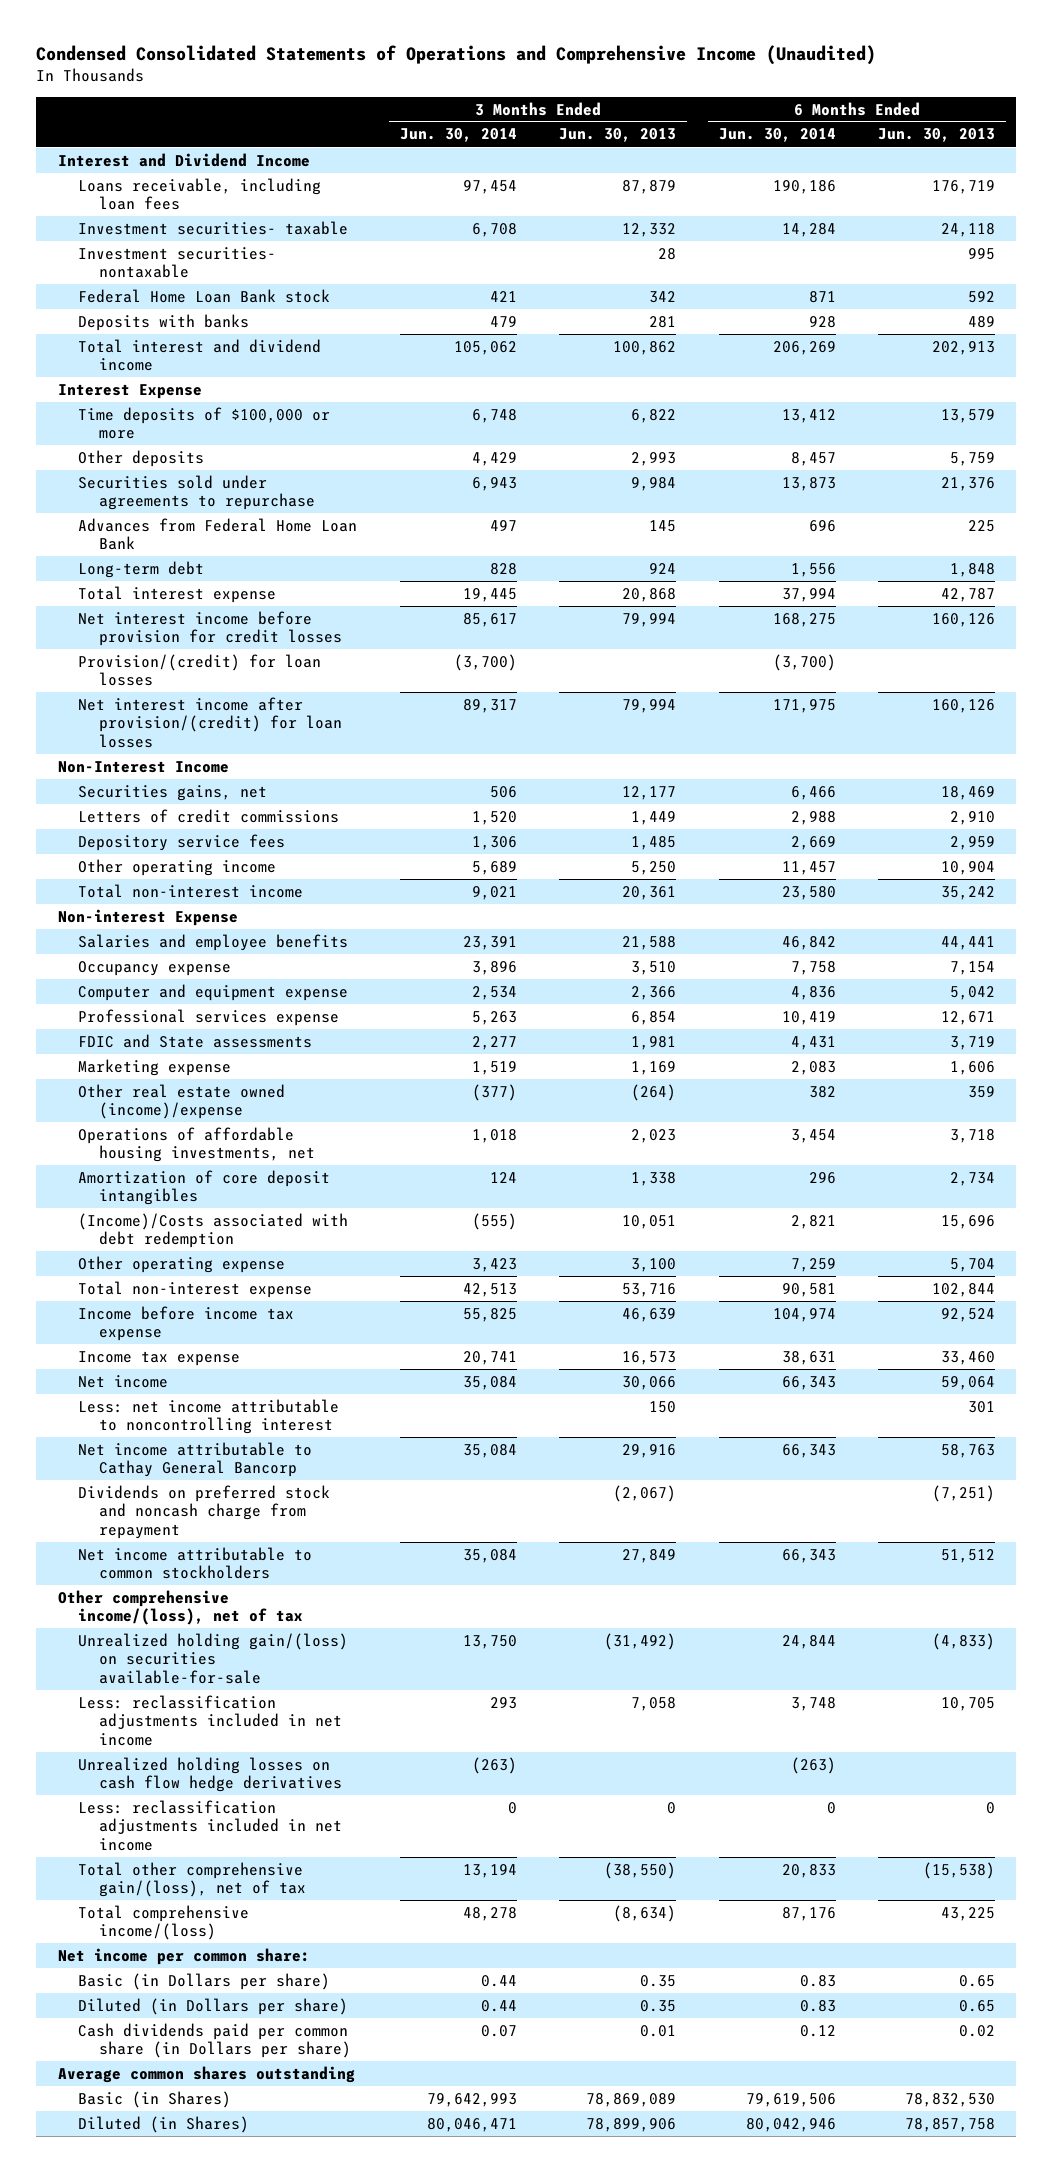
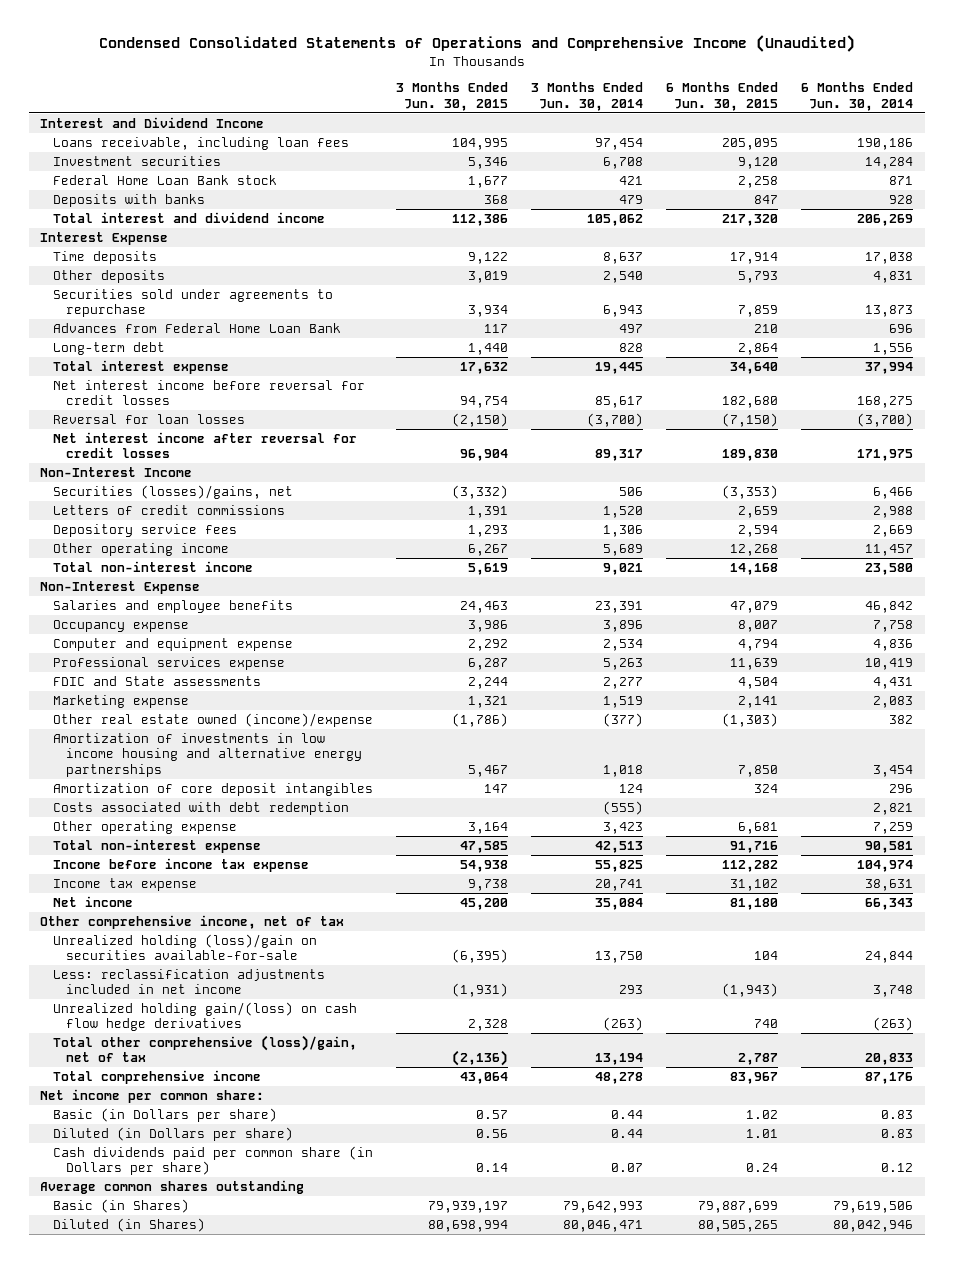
- | 3 Months Ended Jun. 30, 2014 | 3 Months Ended Jun. 30, 2013 | 6 Months Ended Jun. 30, 2014 | 6 Months Ended Jun. 30, 2013
+ | 3 Months Ended Jun. 30, 2015 | 3 Months Ended Jun. 30, 2014 | 6 Months Ended Jun. 30, 2015 | 6 Months Ended Jun. 30, 2014
- Investment securities- taxable | 6,708 | 12,332 | 14,284 | 24,118
- Investment securities- nontaxable | | 28 | | 995
+ Investment securities | 5,346 | 6,708 | 9,120 | 14,284
- Time deposits of $100,000 or more | 6,748 | 6,822 | 13,412 | 13,579
- Other deposits | 4,429 | 2,993 | 8,457 | 5,759
+ Time deposits | 9,122 | 8,637 | 17,914 | 17,038
+ Other deposits | 3,019 | 2,540 | 5,793 | 4,831
- Net interest income before provision for credit losses | 85,617 | 79,994 | 168,275 | 160,126
- Provision/(credit) for loan losses | (3,700) | | (3,700) |
- Net interest income after provision/(credit) for loan losses | 89,317 | 79,994 | 171,975 | 160,126
+ Net interest income before reversal for credit losses | 94,754 | 85,617 | 182,680 | 168,275
+ Reversal for loan losses | (2,150) | (3,700) | (7,150) | (3,700)
+ Net interest income after reversal for credit losses | 96,904 | 89,317 | 189,830 | 171,975
- Securities gains, net | 506 | 12,177 | 6,466 | 18,469
+ Securities (losses)/gains, net | (3,332) | 506 | (3,353) | 6,466
- Non-interest Expense
+ Non-Interest Expense
- Operations of affordable housing investments, net | 1,018 | 2,023 | 3,454 | 3,718
+ Amortization of investments in low income housing and alternative energy partnerships | 5,467 | 1,018 | 7,850 | 3,454
- (Income)/Costs associated with debt redemption | (555) | 10,051 | 2,821 | 15,696
+ Costs associated with debt redemption | | (555) | | 2,821
- Less: net income attributable to noncontrolling interest | | 150 | | 301
- Net income attributable to Cathay General Bancorp | 35,084 | 29,916 | 66,343 | 58,763
- Dividends on preferred stock and noncash charge from repayment | | (2,067) | | (7,251)
- Net income attributable to common stockholders | 35,084 | 27,849 | 66,343 | 51,512
- Other comprehensive income/(loss), net of tax
- Unrealized holding gain/(loss) on securities available-for-sale | 13,750 | (31,492) | 24,844 | (4,833)
+ Other comprehensive income, net of tax
+ Unrealized holding (loss)/gain on securities available-for-sale | (6,395) | 13,750 | 104 | 24,844
- Unrealized holding losses on cash flow hedge derivatives | (263) | | (263) |
- Less: reclassification adjustments included in net income | 0 | 0 | 0 | 0
- Total other comprehensive gain/(loss), net of tax | 13,194 | (38,550) | 20,833 | (15,538)
- Total comprehensive income/(loss) | 48,278 | (8,634) | 87,176 | 43,225
+ Unrealized holding gain/(loss) on cash flow hedge derivatives | 2,328 | (263) | 740 | (263)
+ Total other comprehensive (loss)/gain, net of tax | (2,136) | 13,194 | 2,787 | 20,833
+ Total comprehensive income | 43,064 | 48,278 | 83,967 | 87,176

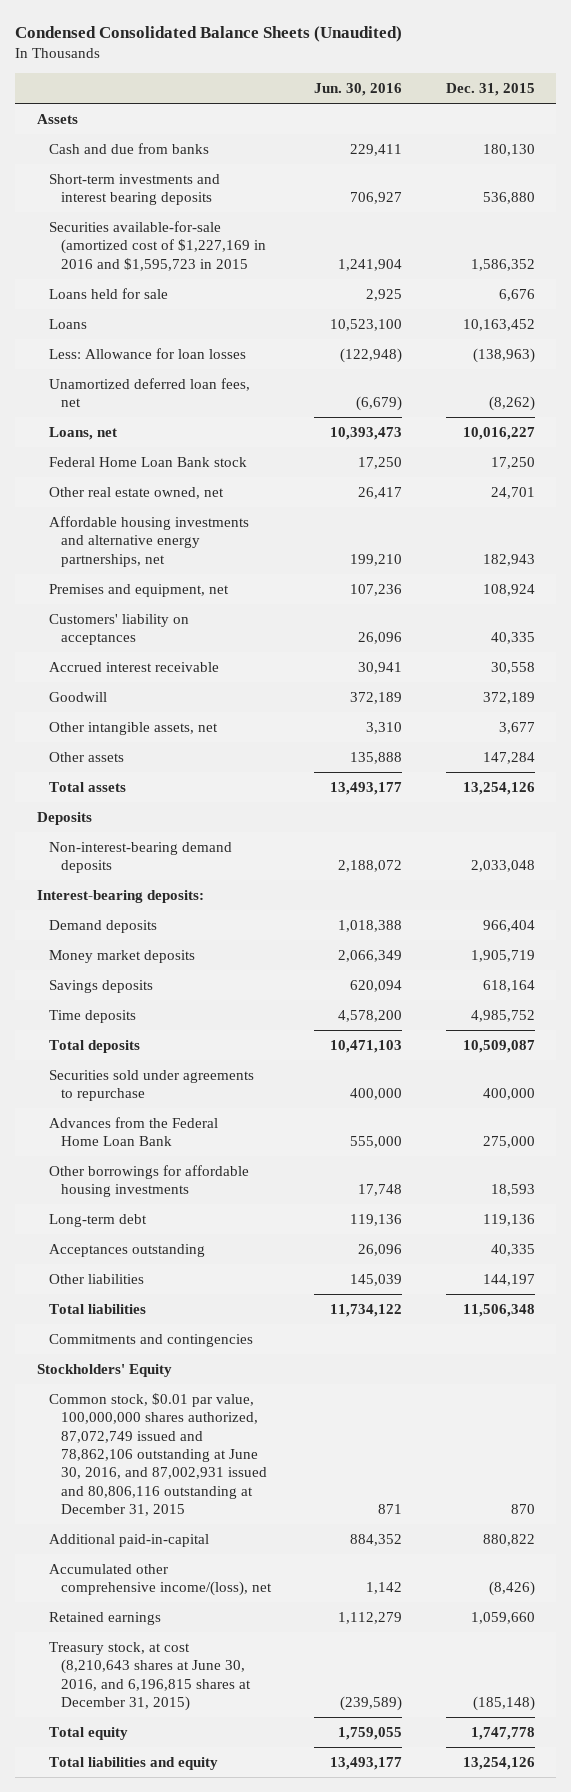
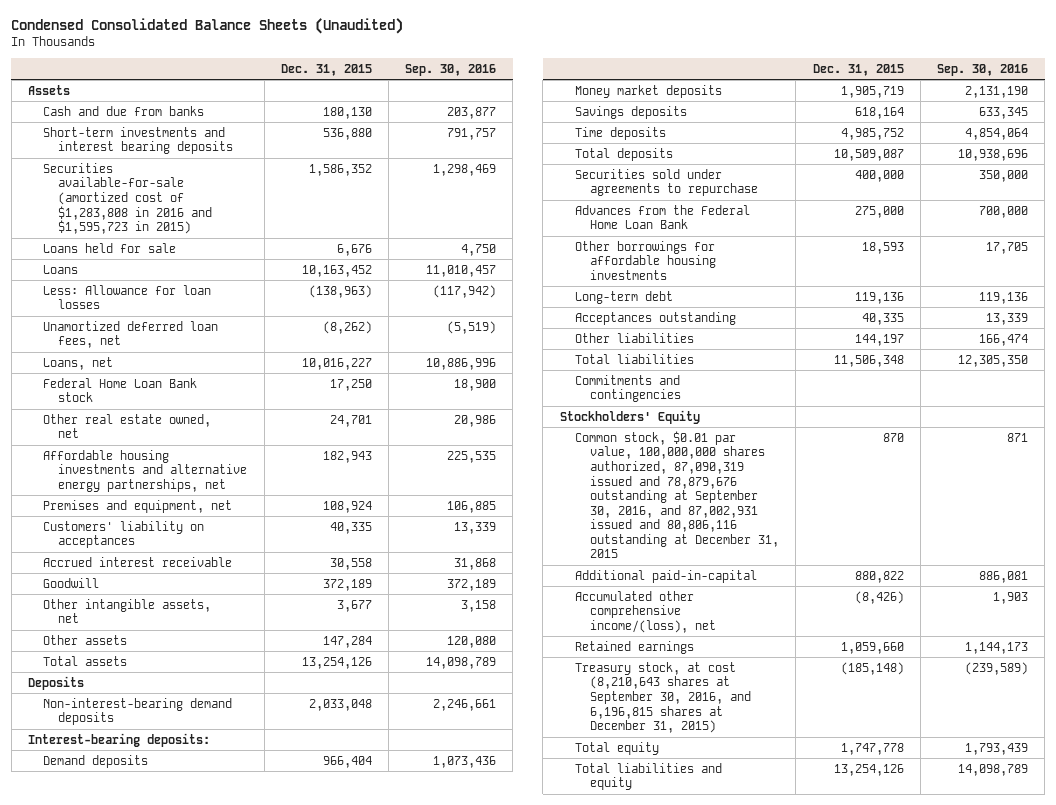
- | Jun. 30, 2016 | Dec. 31, 2015
+ | Dec. 31, 2015 | Sep. 30, 2016
- Securities available-for-sale (amortized cost of $1,227,169 in 2016 and $1,595,723 in 2015 | 1,241,904 | 1,586,352
+ Securities available-for-sale (amortized cost of $1,283,808 in 2016 and $1,595,723 in 2015) | 1,586,352 | 1,298,469
- Common stock, $0.01 par value, 100,000,000 shares authorized, 87,072,749 issued and 78,862,106 outstanding at June 30, 2016, and 87,002,931 issued and 80,806,116 outstanding at December 31, 2015 | 871 | 870
+ Common stock, $0.01 par value, 100,000,000 shares authorized, 87,090,319 issued and 78,879,676 outstanding at September 30, 2016, and 87,002,931 issued and 80,806,116 outstanding at December 31, 2015 | 870 | 871
- Treasury stock, at cost (8,210,643 shares at June 30, 2016, and 6,196,815 shares at December 31, 2015) | (239,589) | (185,148)
+ Treasury stock, at cost (8,210,643 shares at September 30, 2016, and 6,196,815 shares at December 31, 2015) | (185,148) | (239,589)

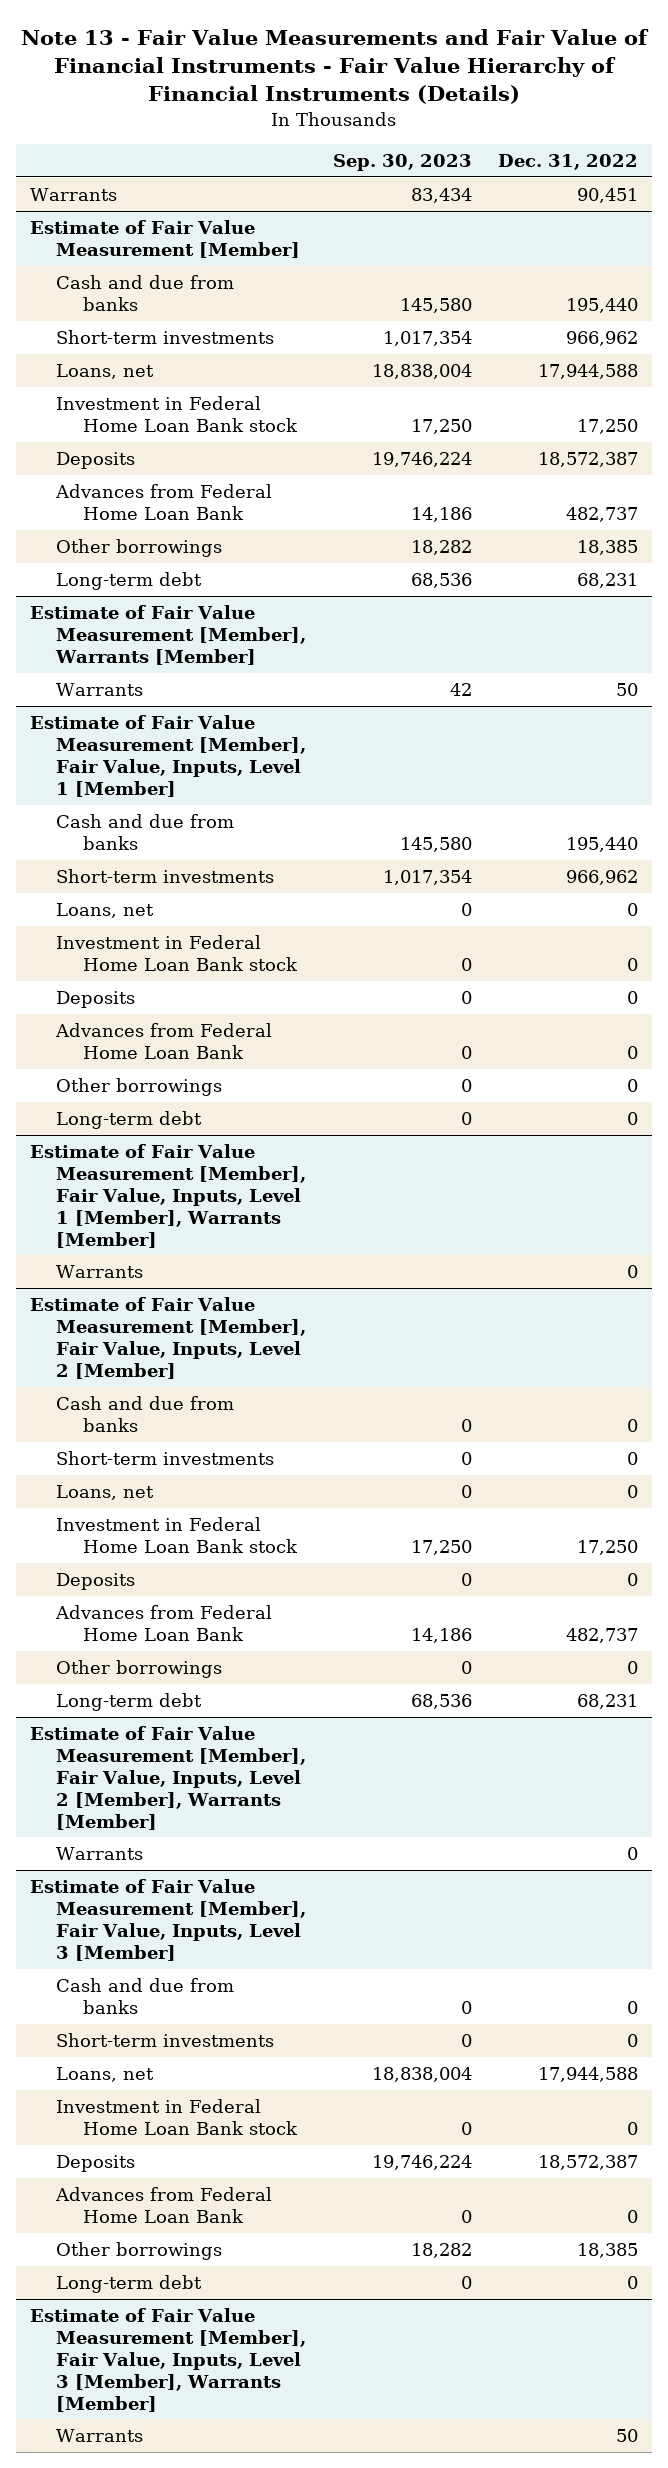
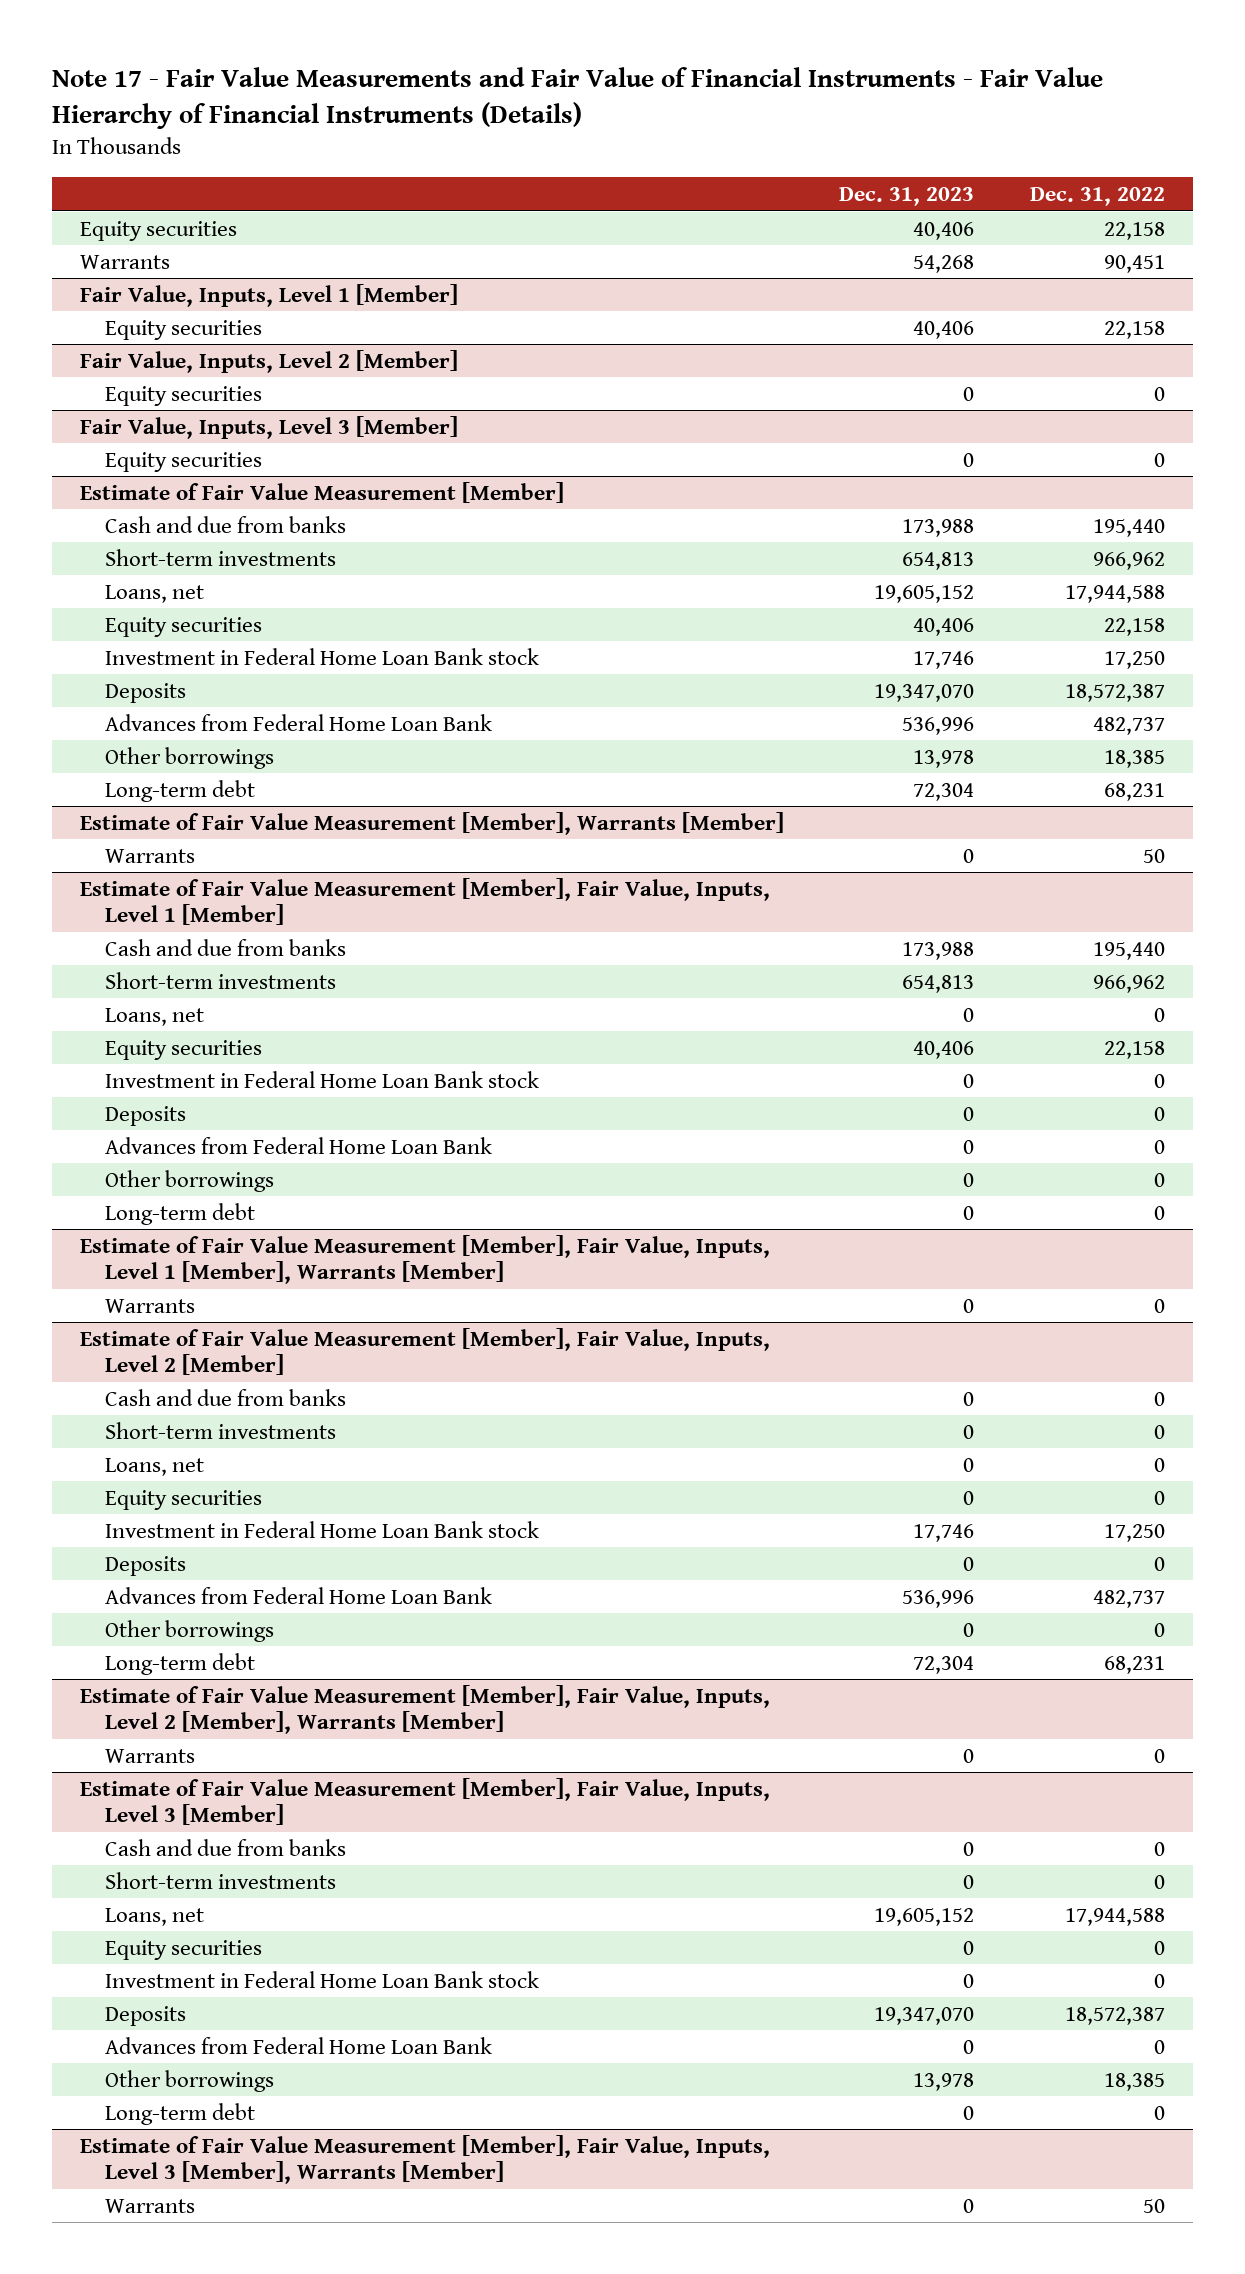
- Note 13 - Fair Value Measurements and Fair Value of Financial Instruments - Fair Value Hierarchy of Financial Instruments (Details)
+ Note 17 - Fair Value Measurements and Fair Value of Financial Instruments - Fair Value Hierarchy of Financial Instruments (Details)
- | Sep. 30, 2023 | Dec. 31, 2022
+ | Dec. 31, 2023 | Dec. 31, 2022
+ Equity securities | 40,406 | 22,158
+ Fair Value, Inputs, Level 1 [Member]
+ Equity securities | 40,406 | 22,158
+ Fair Value, Inputs, Level 2 [Member]
+ Equity securities | 0 | 0
+ Fair Value, Inputs, Level 3 [Member]
+ Equity securities | 0 | 0
@ Estimate of Fair Value Measurement [Member]
+ Equity securities | 40,406 | 22,158
@ Estimate of Fair Value Measurement [Member], Fair Value, Inputs, Level 1 [Member]
+ Equity securities | 40,406 | 22,158
@ Estimate of Fair Value Measurement [Member], Fair Value, Inputs, Level 2 [Member]
+ Equity securities | 0 | 0
@ Estimate of Fair Value Measurement [Member], Fair Value, Inputs, Level 3 [Member]
+ Equity securities | 0 | 0

